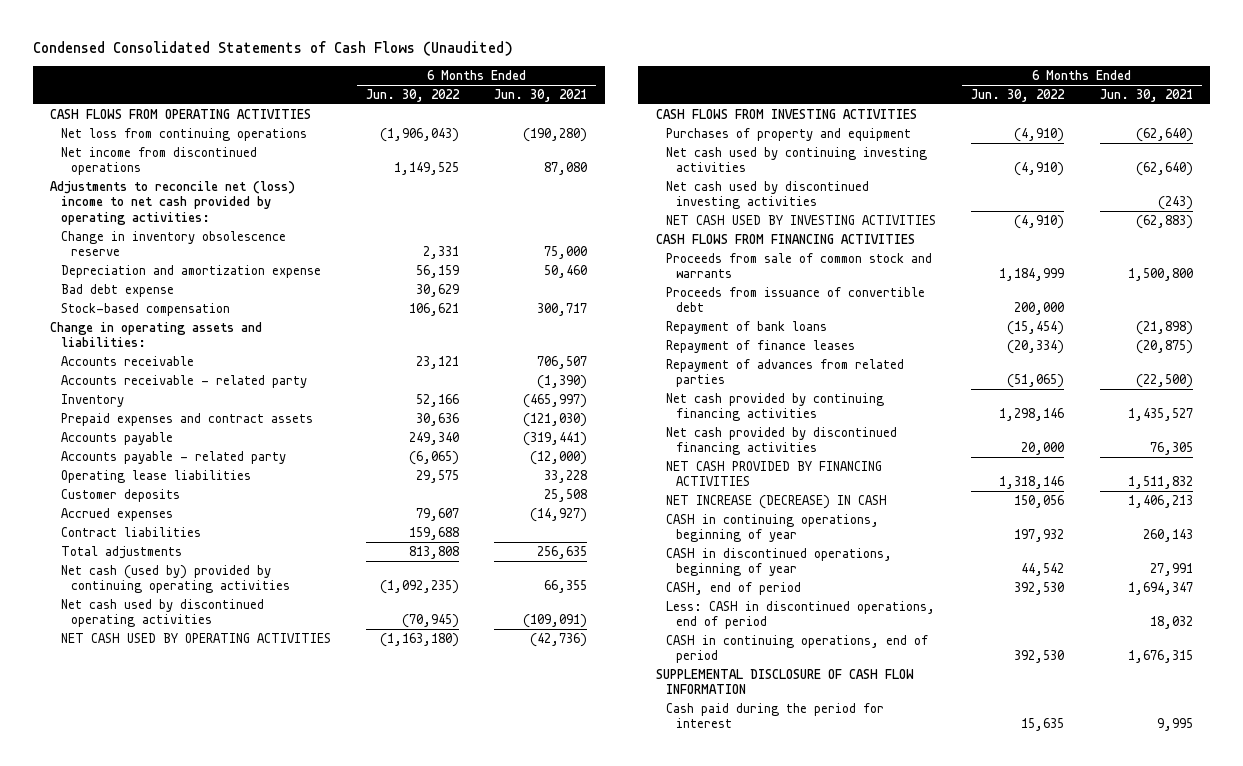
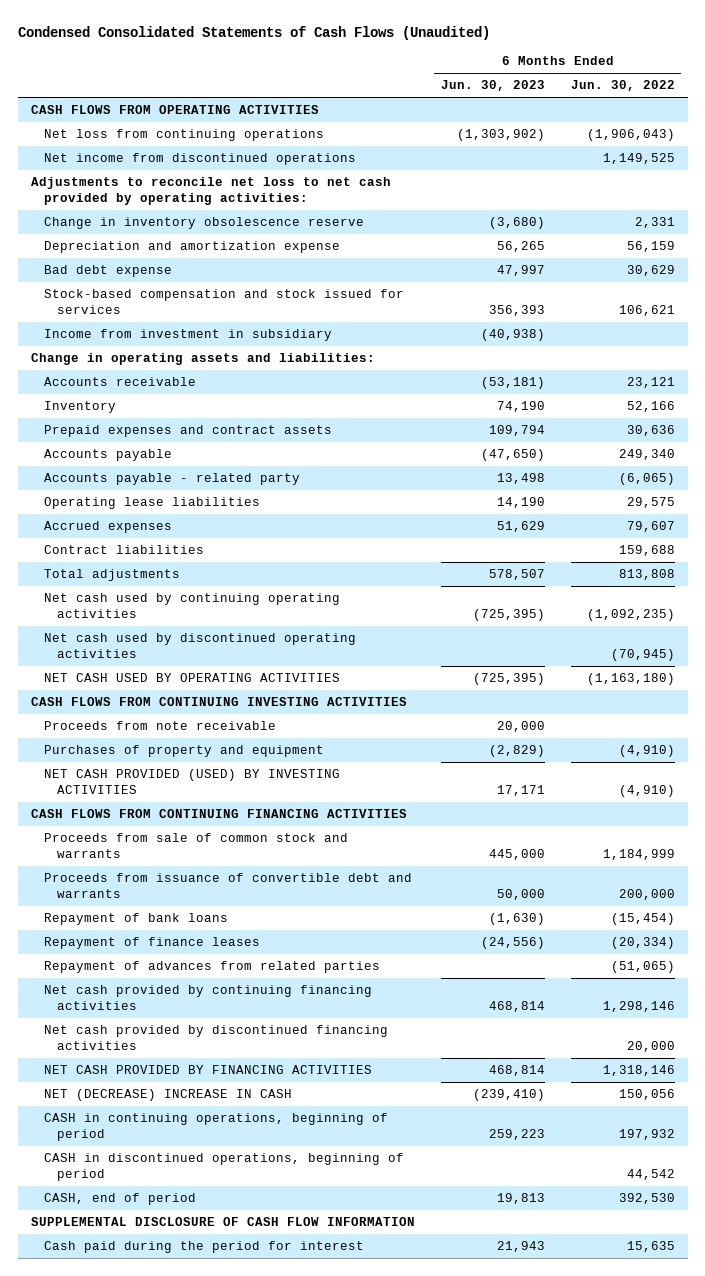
- | 6 Months Ended Jun. 30, 2022 | 6 Months Ended Jun. 30, 2021
+ | 6 Months Ended Jun. 30, 2023 | 6 Months Ended Jun. 30, 2022
- Adjustments to reconcile net (loss) income to net cash provided by operating activities:
+ Adjustments to reconcile net loss to net cash provided by operating activities:
- Stock-based compensation | 106,621 | 300,717
+ Stock-based compensation and stock issued for services | 356,393 | 106,621
+ Income from investment in subsidiary | (40,938) |
- Accounts receivable - related party | | (1,390)
- Customer deposits | | 25,508
- Net cash (used by) provided by continuing operating activities | (1,092,235) | 66,355
+ Net cash used by continuing operating activities | (725,395) | (1,092,235)
- CASH FLOWS FROM INVESTING ACTIVITIES
+ CASH FLOWS FROM CONTINUING INVESTING ACTIVITIES
+ Proceeds from note receivable | 20,000 |
- Net cash used by continuing investing activities | (4,910) | (62,640)
- Net cash used by discontinued investing activities | | (243)
- NET CASH USED BY INVESTING ACTIVITIES | (4,910) | (62,883)
- CASH FLOWS FROM FINANCING ACTIVITIES
+ NET CASH PROVIDED (USED) BY INVESTING ACTIVITIES | 17,171 | (4,910)
+ CASH FLOWS FROM CONTINUING FINANCING ACTIVITIES
- Proceeds from issuance of convertible debt | 200,000 |
+ Proceeds from issuance of convertible debt and warrants | 50,000 | 200,000
- NET INCREASE (DECREASE) IN CASH | 150,056 | 1,406,213
- CASH in continuing operations, beginning of year | 197,932 | 260,143
- CASH in discontinued operations, beginning of year | 44,542 | 27,991
+ NET (DECREASE) INCREASE IN CASH | (239,410) | 150,056
+ CASH in continuing operations, beginning of period | 259,223 | 197,932
+ CASH in discontinued operations, beginning of period | | 44,542
- Less: CASH in discontinued operations, end of period | | 18,032
- CASH in continuing operations, end of period | 392,530 | 1,676,315

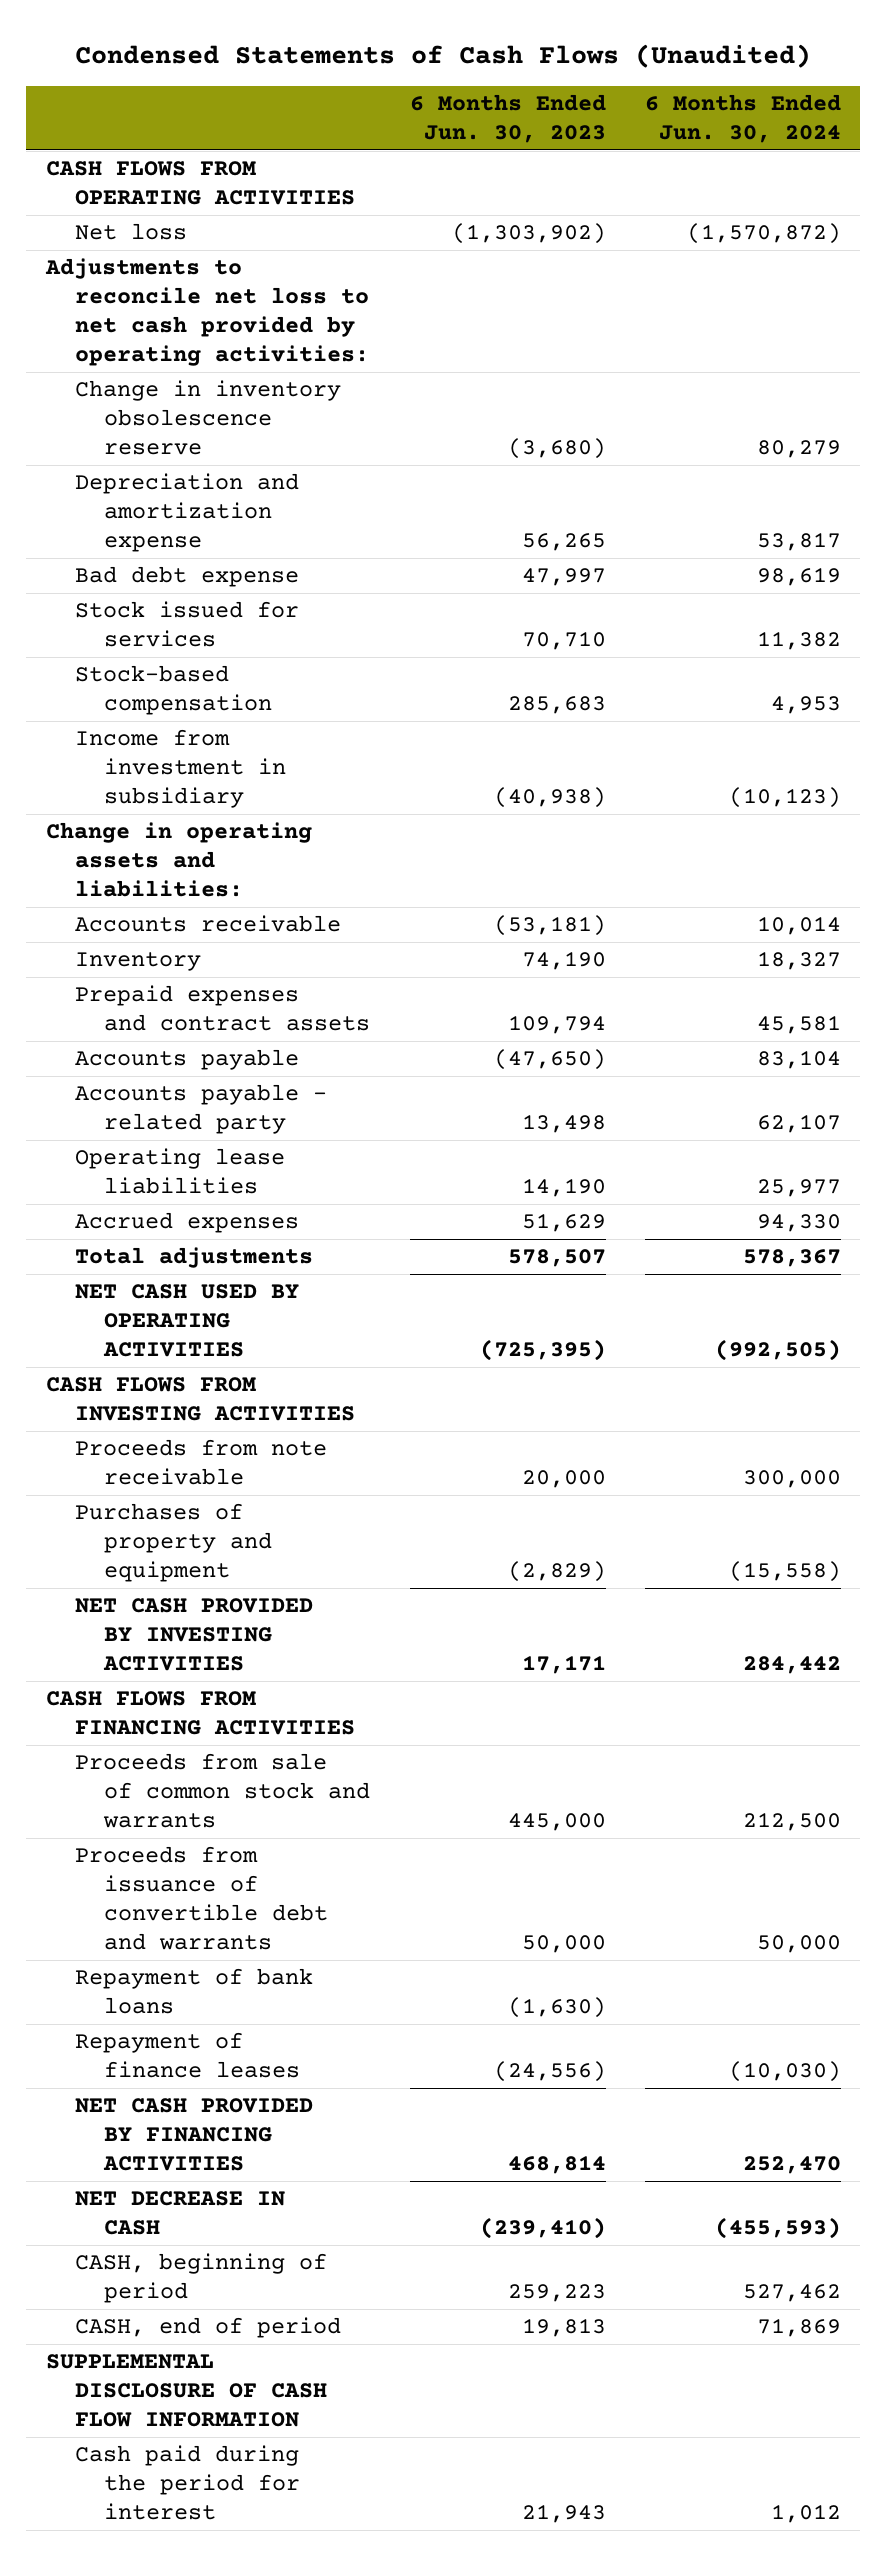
- Condensed Consolidated Statements of Cash Flows (Unaudited)
+ Condensed Statements of Cash Flows (Unaudited)
- | 6 Months Ended Jun. 30, 2023 | 6 Months Ended Jun. 30, 2022
+ | 6 Months Ended Jun. 30, 2023 | 6 Months Ended Jun. 30, 2024
- Net loss from continuing operations | (1,303,902) | (1,906,043)
- Net income from discontinued operations | | 1,149,525
+ Net loss | (1,303,902) | (1,570,872)
- Stock-based compensation and stock issued for services | 356,393 | 106,621
+ Stock issued for services | 70,710 | 11,382
+ Stock-based compensation | 285,683 | 4,953
- Contract liabilities | | 159,688
- Net cash used by continuing operating activities | (725,395) | (1,092,235)
- Net cash used by discontinued operating activities | | (70,945)
- CASH FLOWS FROM CONTINUING INVESTING ACTIVITIES
+ CASH FLOWS FROM INVESTING ACTIVITIES
- NET CASH PROVIDED (USED) BY INVESTING ACTIVITIES | 17,171 | (4,910)
- CASH FLOWS FROM CONTINUING FINANCING ACTIVITIES
+ NET CASH PROVIDED BY INVESTING ACTIVITIES | 17,171 | 284,442
+ CASH FLOWS FROM FINANCING ACTIVITIES
- Repayment of advances from related parties | | (51,065)
- Net cash provided by continuing financing activities | 468,814 | 1,298,146
- Net cash provided by discontinued financing activities | | 20,000
- NET (DECREASE) INCREASE IN CASH | (239,410) | 150,056
- CASH in continuing operations, beginning of period | 259,223 | 197,932
- CASH in discontinued operations, beginning of period | | 44,542
+ NET DECREASE IN CASH | (239,410) | (455,593)
+ CASH, beginning of period | 259,223 | 527,462

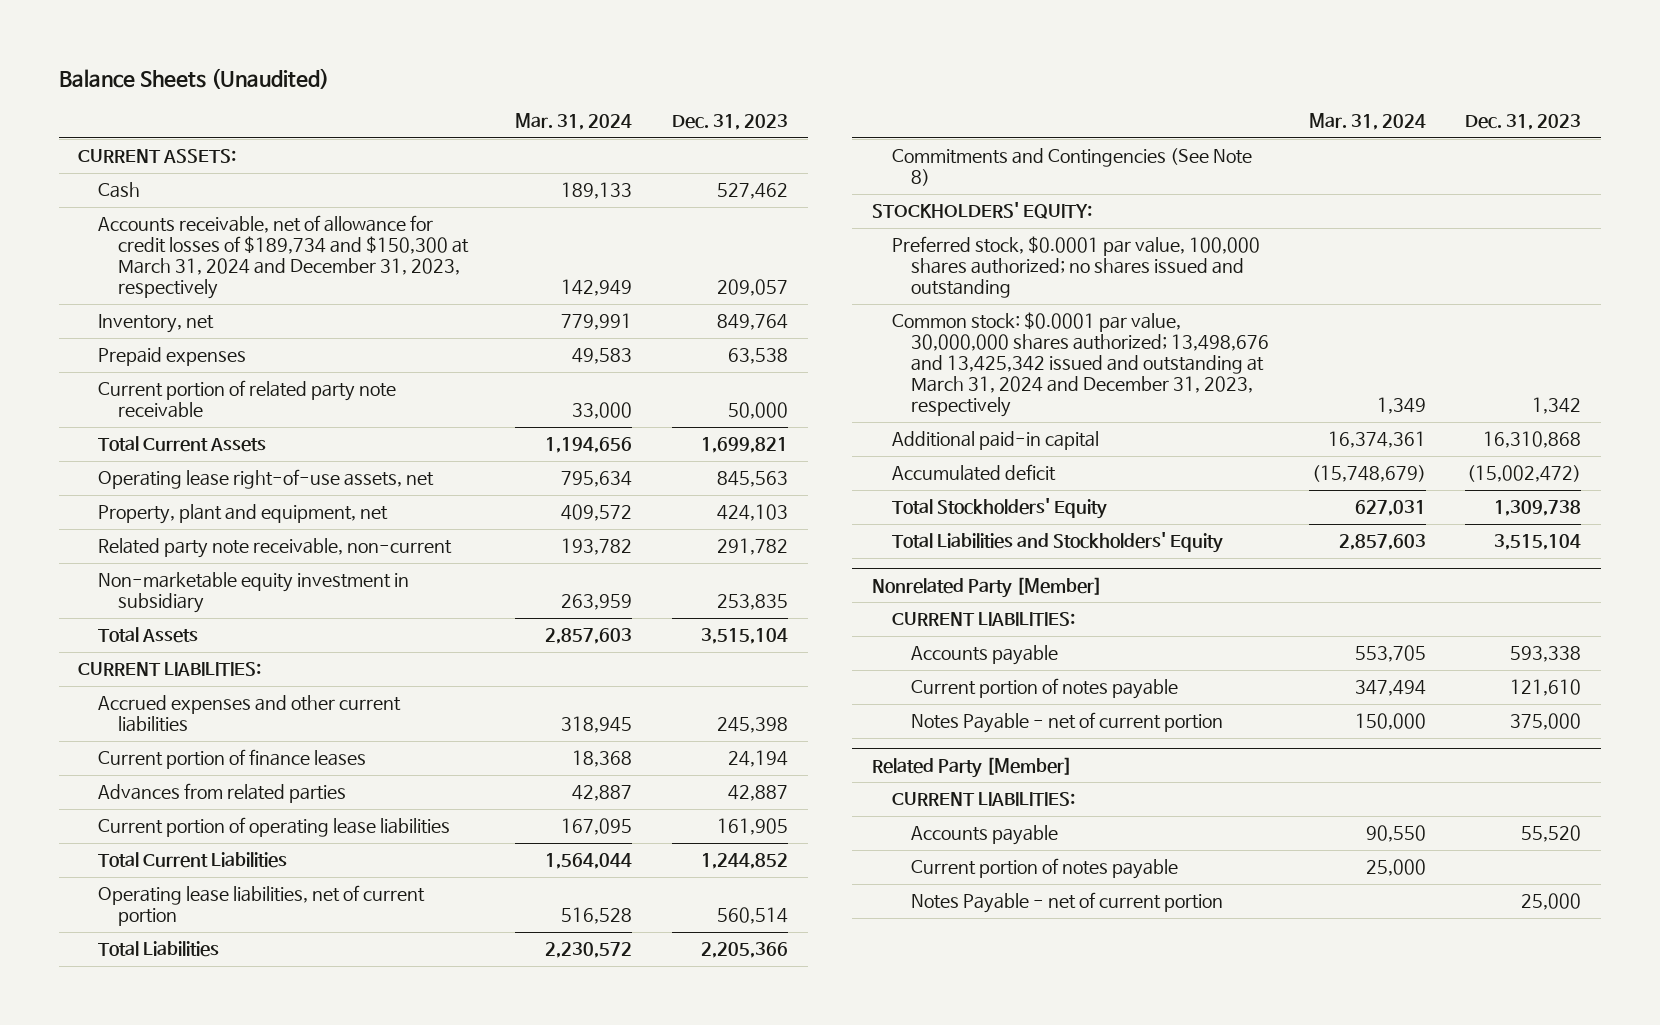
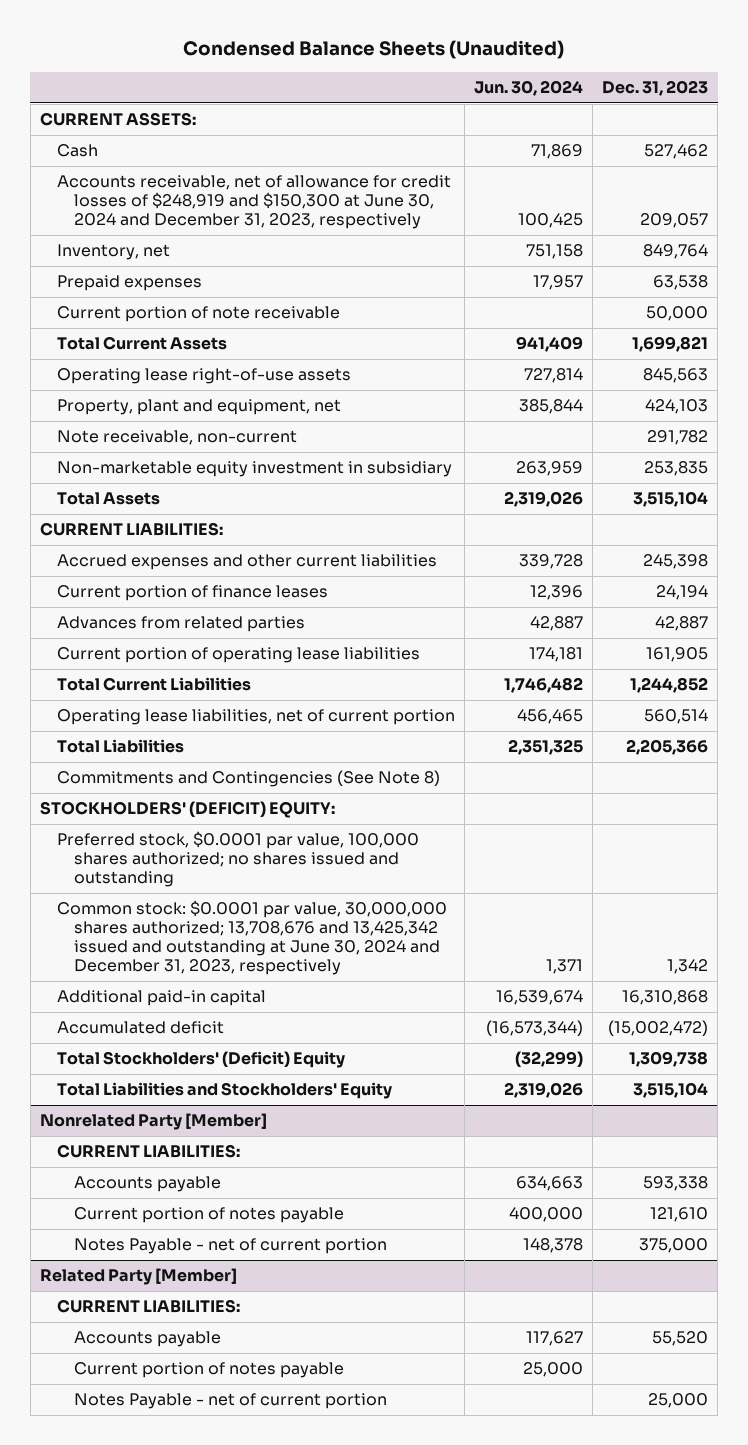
- Balance Sheets (Unaudited)
+ Condensed Balance Sheets (Unaudited)
- | Mar. 31, 2024 | Dec. 31, 2023
+ | Jun. 30, 2024 | Dec. 31, 2023
- Accounts receivable, net of allowance for credit losses of $189,734 and $150,300 at March 31, 2024 and December 31, 2023, respectively | 142,949 | 209,057
+ Accounts receivable, net of allowance for credit losses of $248,919 and $150,300 at June 30, 2024 and December 31, 2023, respectively | 100,425 | 209,057
- Current portion of related party note receivable | 33,000 | 50,000
+ Current portion of note receivable | | 50,000
- Operating lease right-of-use assets, net | 795,634 | 845,563
+ Operating lease right-of-use assets | 727,814 | 845,563
- Related party note receivable, non-current | 193,782 | 291,782
+ Note receivable, non-current | | 291,782
- STOCKHOLDERS' EQUITY:
+ STOCKHOLDERS' (DEFICIT) EQUITY:
- Common stock: $0.0001 par value, 30,000,000 shares authorized; 13,498,676 and 13,425,342 issued and outstanding at March 31, 2024 and December 31, 2023, respectively | 1,349 | 1,342
+ Common stock: $0.0001 par value, 30,000,000 shares authorized; 13,708,676 and 13,425,342 issued and outstanding at June 30, 2024 and December 31, 2023, respectively | 1,371 | 1,342
- Total Stockholders' Equity | 627,031 | 1,309,738
+ Total Stockholders' (Deficit) Equity | (32,299) | 1,309,738

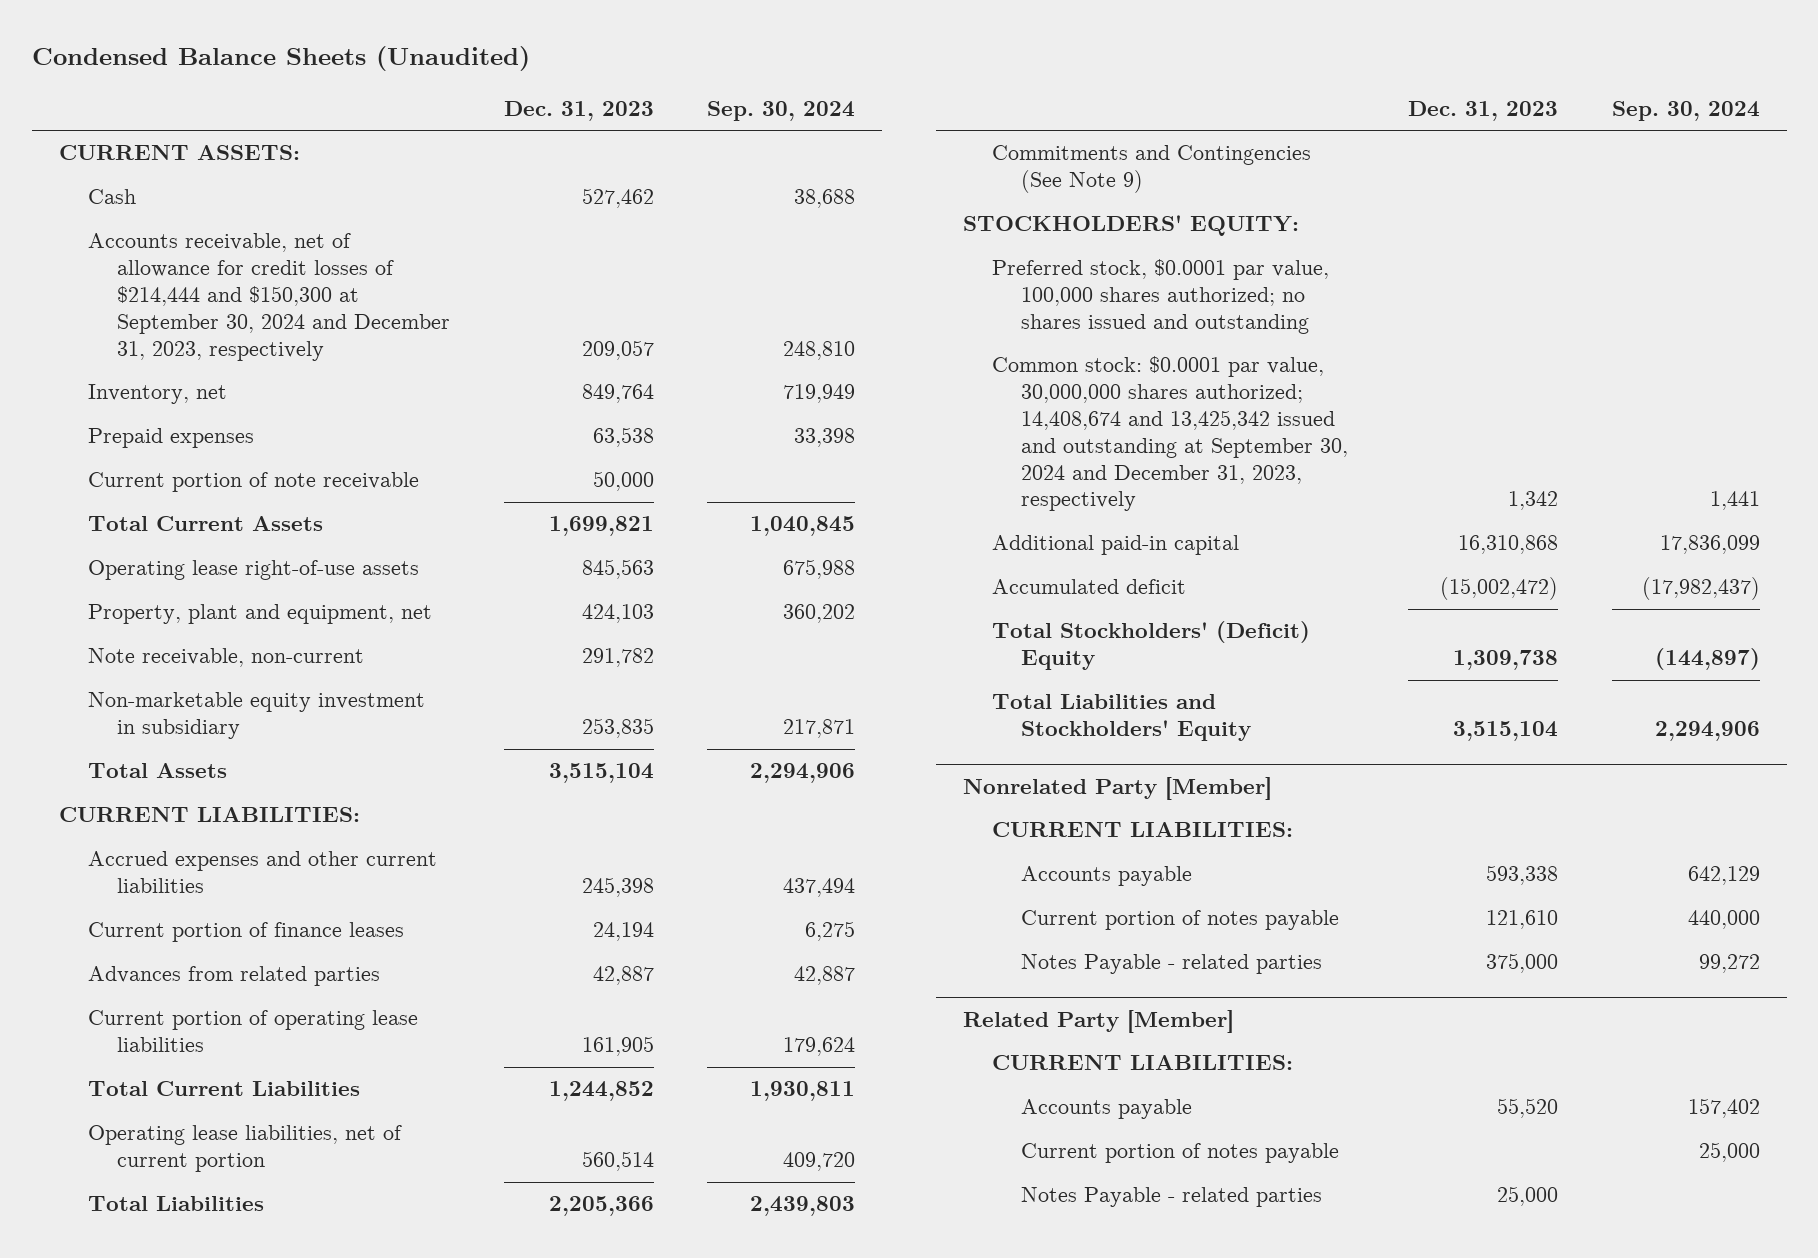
- | Jun. 30, 2024 | Dec. 31, 2023
+ | Dec. 31, 2023 | Sep. 30, 2024
- Accounts receivable, net of allowance for credit losses of $248,919 and $150,300 at June 30, 2024 and December 31, 2023, respectively | 100,425 | 209,057
+ Accounts receivable, net of allowance for credit losses of $214,444 and $150,300 at September 30, 2024 and December 31, 2023, respectively | 209,057 | 248,810
- Commitments and Contingencies (See Note 8)
- STOCKHOLDERS' (DEFICIT) EQUITY:
+ Commitments and Contingencies (See Note 9)
+ STOCKHOLDERS' EQUITY:
- Common stock: $0.0001 par value, 30,000,000 shares authorized; 13,708,676 and 13,425,342 issued and outstanding at June 30, 2024 and December 31, 2023, respectively | 1,371 | 1,342
+ Common stock: $0.0001 par value, 30,000,000 shares authorized; 14,408,674 and 13,425,342 issued and outstanding at September 30, 2024 and December 31, 2023, respectively | 1,342 | 1,441
@ Nonrelated Party [Member]
- Notes Payable - net of current portion | 148,378 | 375,000
+ Notes Payable - related parties | 375,000 | 99,272
@ Related Party [Member]
- Notes Payable - net of current portion | | 25,000
+ Notes Payable - related parties | 25,000 |

